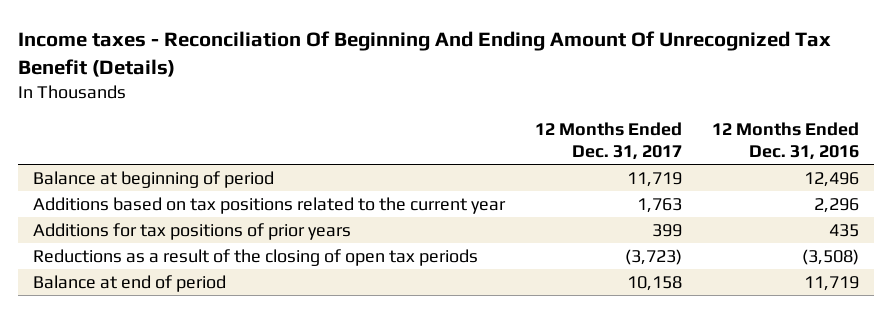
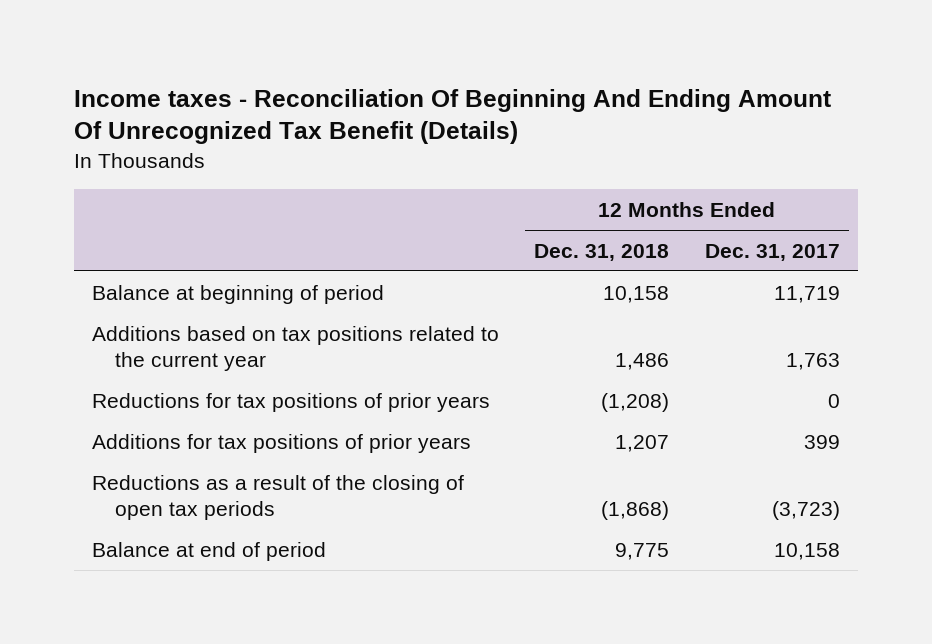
- | 12 Months Ended Dec. 31, 2017 | 12 Months Ended Dec. 31, 2016
+ | 12 Months Ended Dec. 31, 2018 | 12 Months Ended Dec. 31, 2017
+ Reductions for tax positions of prior years | (1,208) | 0

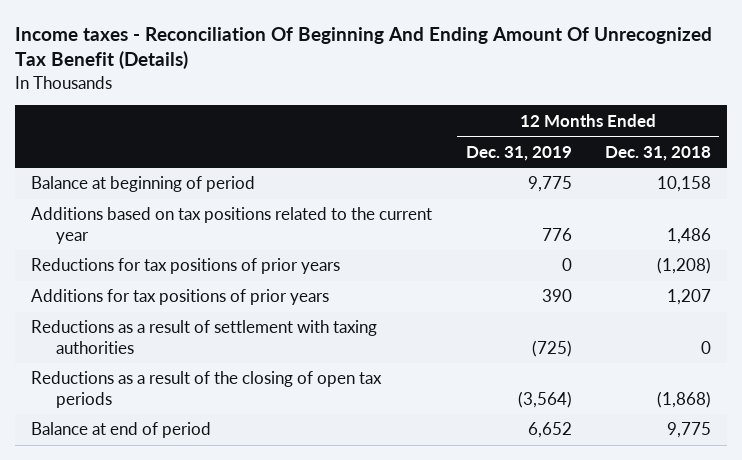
- | 12 Months Ended Dec. 31, 2018 | 12 Months Ended Dec. 31, 2017
+ | 12 Months Ended Dec. 31, 2019 | 12 Months Ended Dec. 31, 2018
+ Reductions as a result of settlement with taxing authorities | (725) | 0

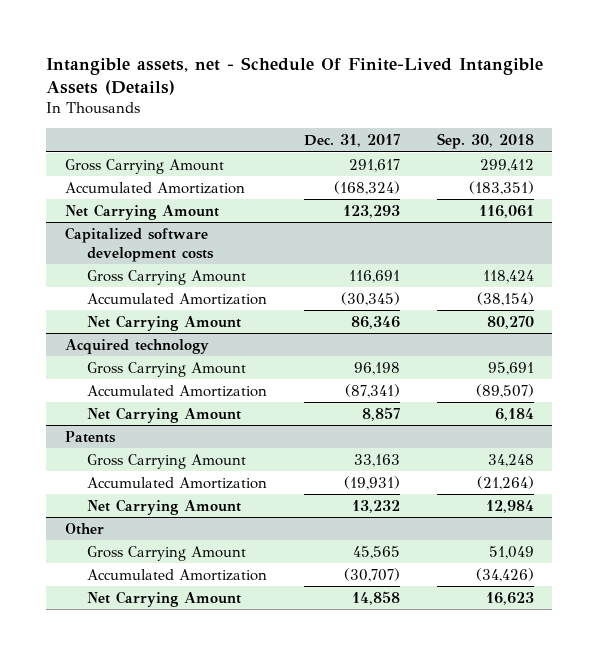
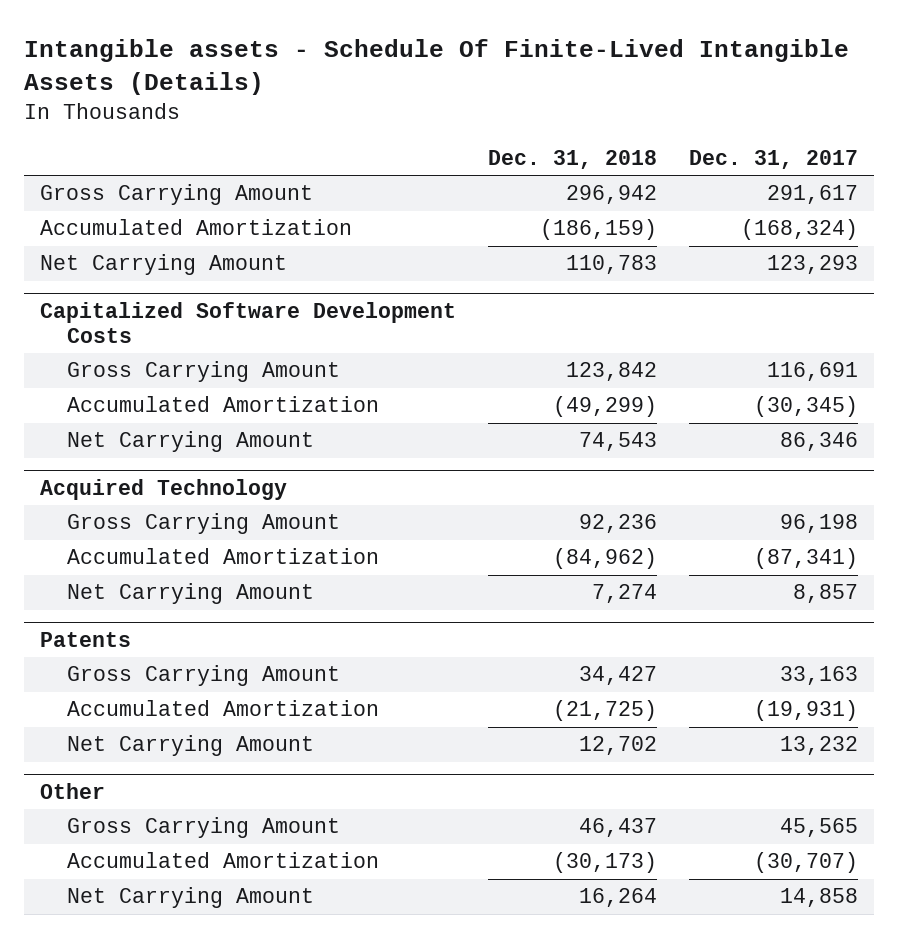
- Intangible assets, net - Schedule Of Finite-Lived Intangible Assets (Details)
+ Intangible assets - Schedule Of Finite-Lived Intangible Assets (Details)
- | Dec. 31, 2017 | Sep. 30, 2018
+ | Dec. 31, 2018 | Dec. 31, 2017
- Capitalized software development costs
+ Capitalized Software Development Costs
- Acquired technology
+ Acquired Technology

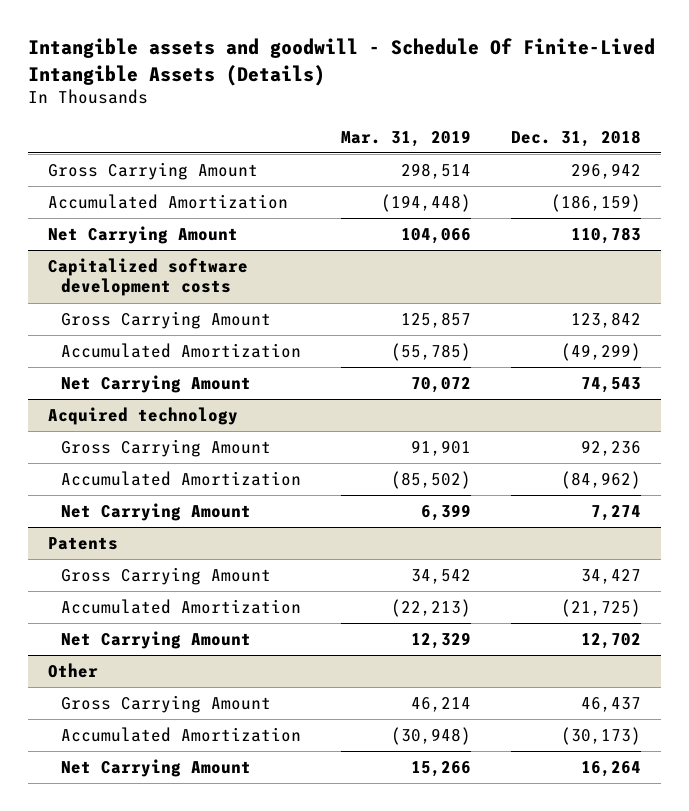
- Intangible assets - Schedule Of Finite-Lived Intangible Assets (Details)
+ Intangible assets and goodwill - Schedule Of Finite-Lived Intangible Assets (Details)
- | Dec. 31, 2018 | Dec. 31, 2017
+ | Mar. 31, 2019 | Dec. 31, 2018
- Capitalized Software Development Costs
+ Capitalized software development costs
- Acquired Technology
+ Acquired technology

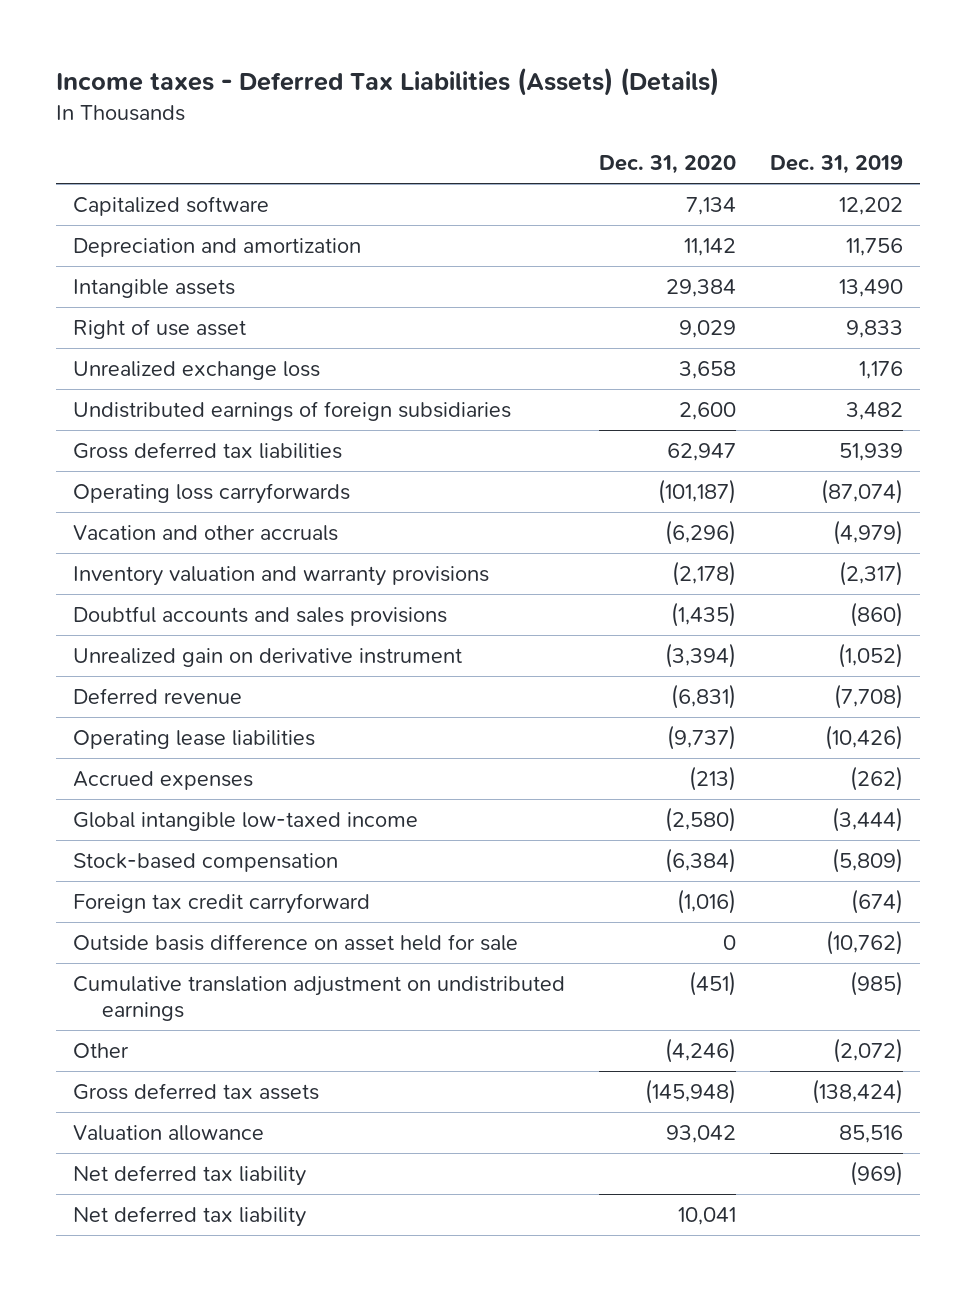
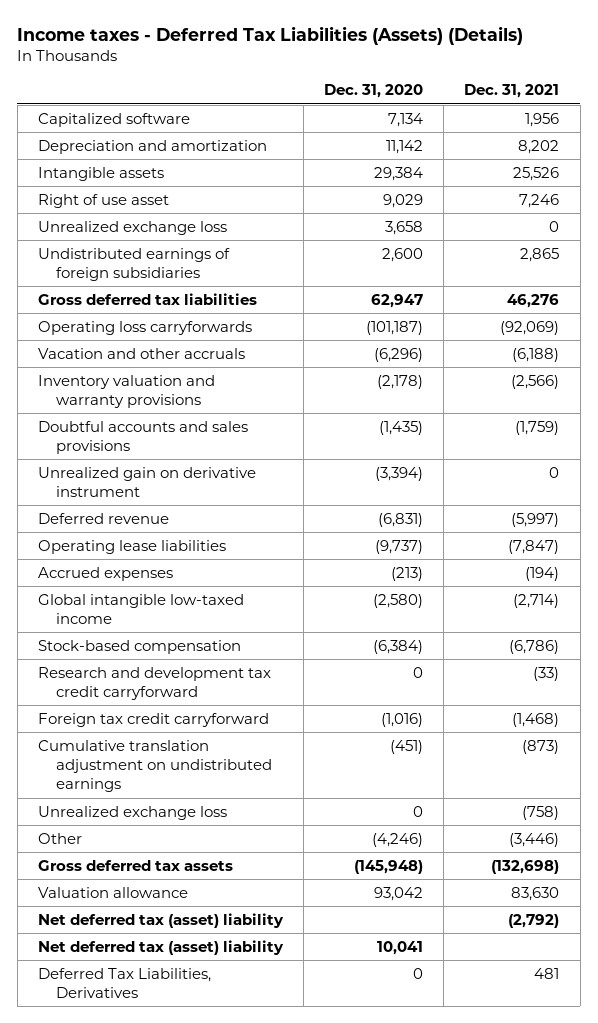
- | Dec. 31, 2020 | Dec. 31, 2019
+ | Dec. 31, 2020 | Dec. 31, 2021
+ Research and development tax credit carryforward | 0 | (33)
- Outside basis difference on asset held for sale | 0 | (10,762)
+ Unrealized exchange loss | 0 | (758)
- Net deferred tax liability | | (969)
- Net deferred tax liability | 10,041 |
+ Net deferred tax (asset) liability | | (2,792)
+ Net deferred tax (asset) liability | 10,041 |
+ Deferred Tax Liabilities, Derivatives | 0 | 481

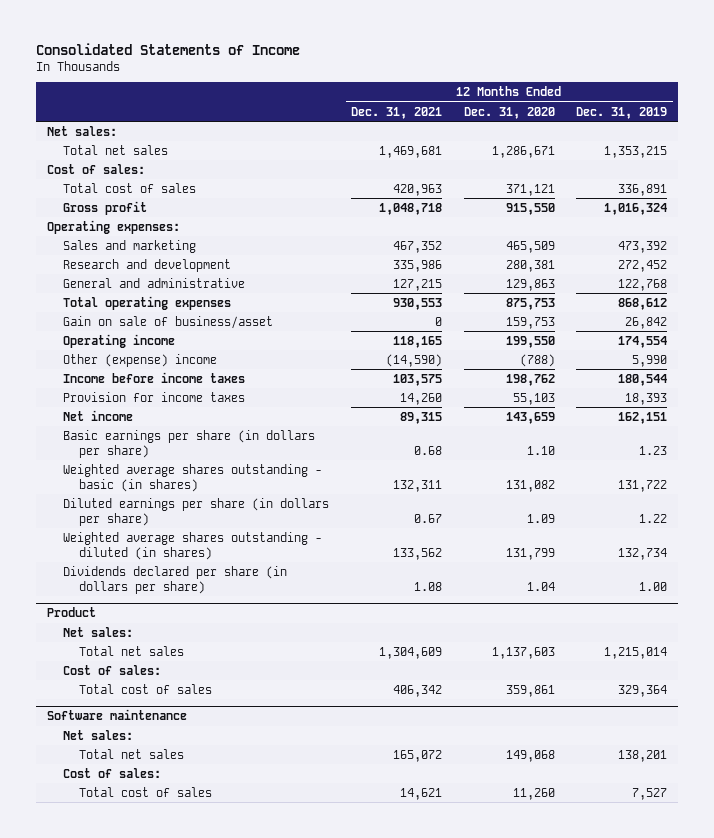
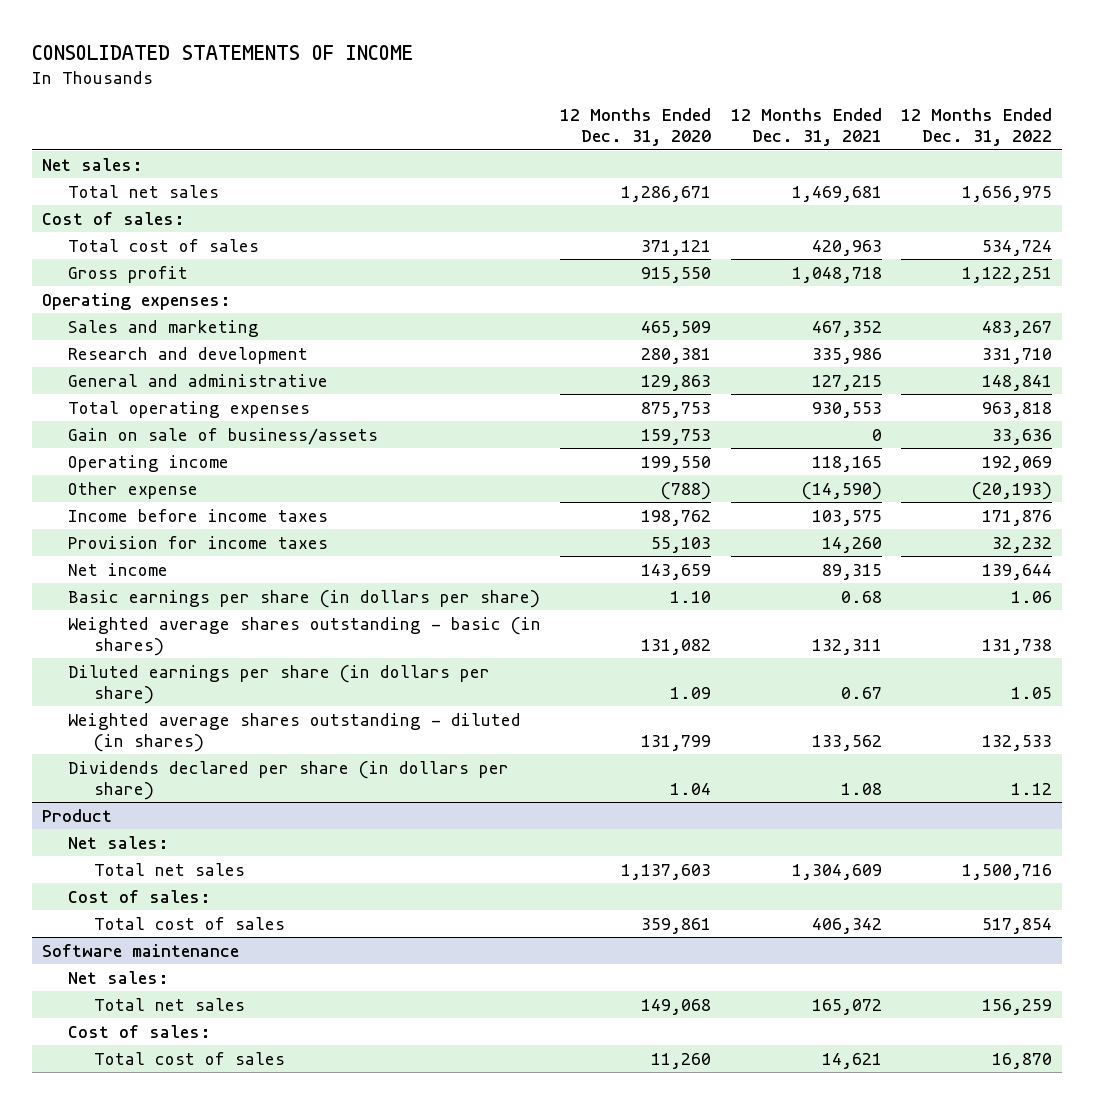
- Consolidated Statements of Income
+ CONSOLIDATED STATEMENTS OF INCOME
- | 12 Months Ended Dec. 31, 2021 | 12 Months Ended Dec. 31, 2020 | 12 Months Ended Dec. 31, 2019
+ | 12 Months Ended Dec. 31, 2020 | 12 Months Ended Dec. 31, 2021 | 12 Months Ended Dec. 31, 2022
- Gain on sale of business/asset | 0 | 159,753 | 26,842
+ Gain on sale of business/assets | 159,753 | 0 | 33,636
- Other (expense) income | (14,590) | (788) | 5,990
+ Other expense | (788) | (14,590) | (20,193)

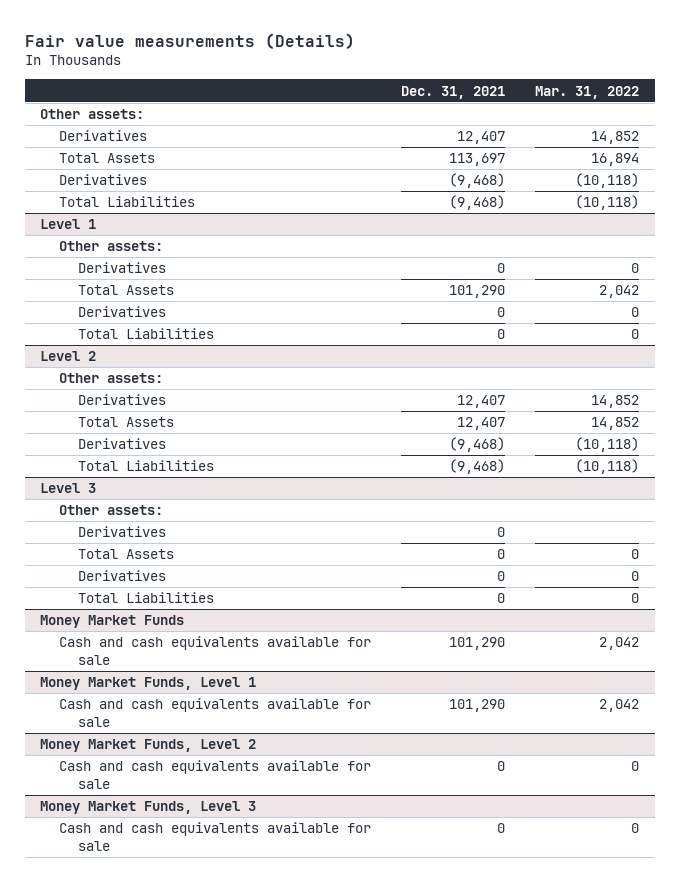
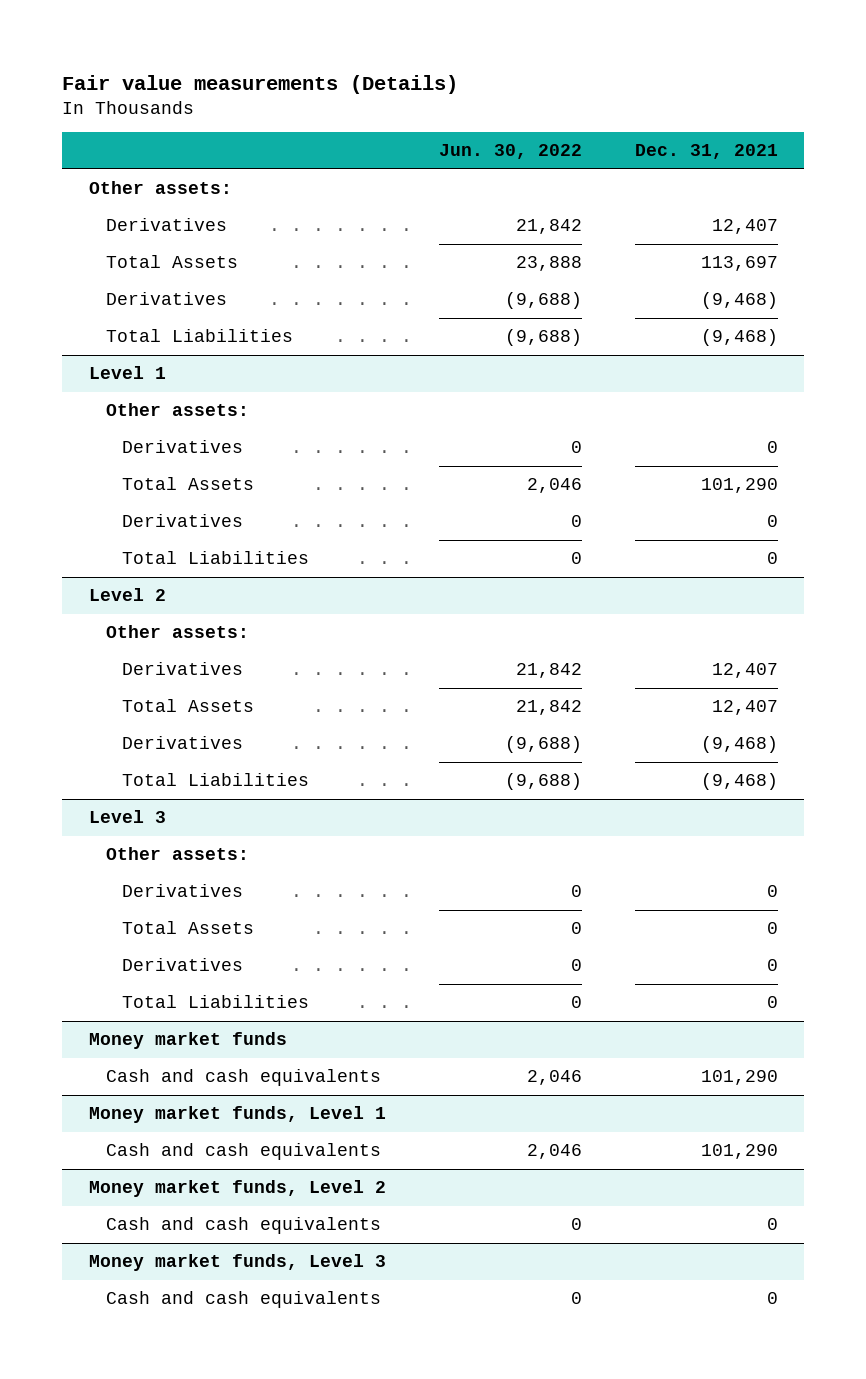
- | Dec. 31, 2021 | Mar. 31, 2022
+ | Jun. 30, 2022 | Dec. 31, 2021
- Money Market Funds
- Cash and cash equivalents available for sale | 101,290 | 2,042
- Money Market Funds, Level 1
- Cash and cash equivalents available for sale | 101,290 | 2,042
- Money Market Funds, Level 2
- Cash and cash equivalents available for sale | 0 | 0
- Money Market Funds, Level 3
- Cash and cash equivalents available for sale | 0 | 0
+ Money market funds
+ Cash and cash equivalents | 2,046 | 101,290
+ Money market funds, Level 1
+ Cash and cash equivalents | 2,046 | 101,290
+ Money market funds, Level 2
+ Cash and cash equivalents | 0 | 0
+ Money market funds, Level 3
+ Cash and cash equivalents | 0 | 0

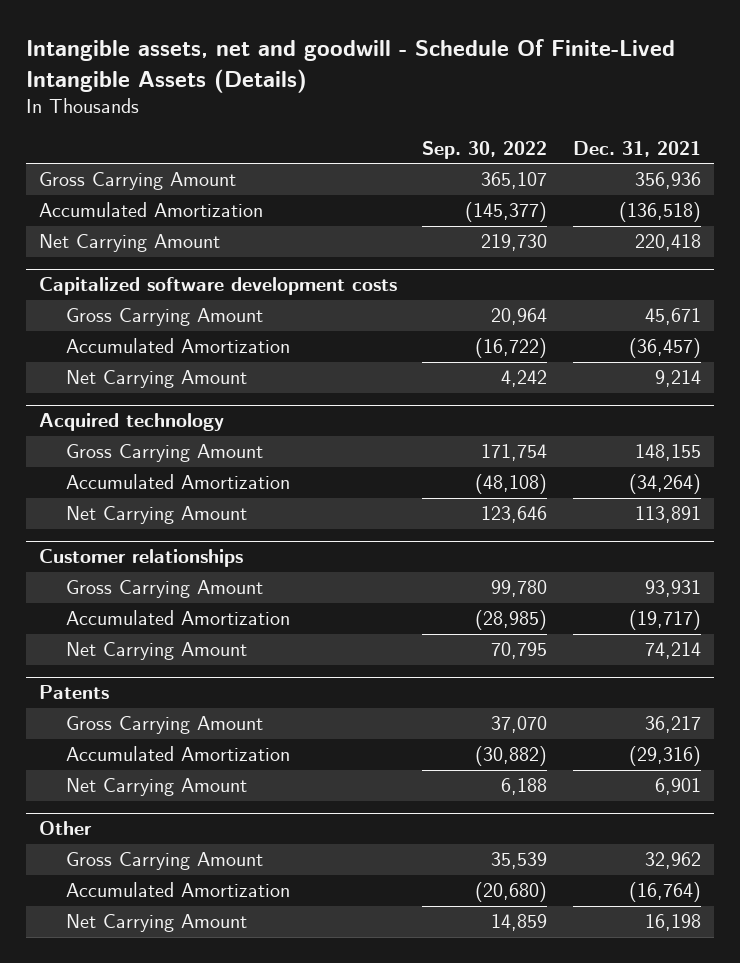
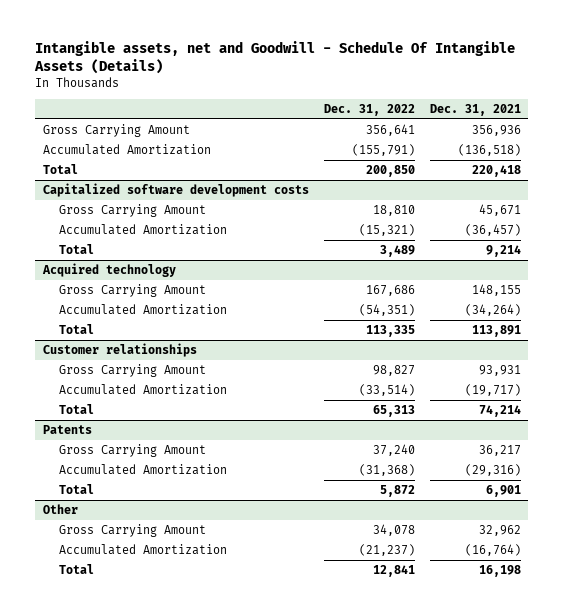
- Intangible assets, net and goodwill - Schedule Of Finite-Lived Intangible Assets (Details)
+ Intangible assets, net and Goodwill - Schedule Of Intangible Assets (Details)
- | Sep. 30, 2022 | Dec. 31, 2021
+ | Dec. 31, 2022 | Dec. 31, 2021
- Net Carrying Amount | 219,730 | 220,418
+ Total | 200,850 | 220,418
@ Capitalized software development costs
- Net Carrying Amount | 4,242 | 9,214
+ Total | 3,489 | 9,214
@ Acquired technology
- Net Carrying Amount | 123,646 | 113,891
+ Total | 113,335 | 113,891
@ Customer relationships
- Net Carrying Amount | 70,795 | 74,214
+ Total | 65,313 | 74,214
@ Patents
- Net Carrying Amount | 6,188 | 6,901
+ Total | 5,872 | 6,901
@ Other
- Net Carrying Amount | 14,859 | 16,198
+ Total | 12,841 | 16,198

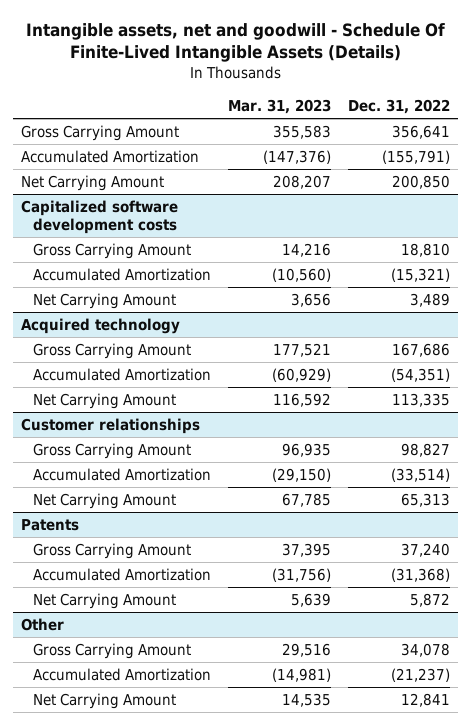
- Intangible assets, net and Goodwill - Schedule Of Intangible Assets (Details)
+ Intangible assets, net and goodwill - Schedule Of Finite-Lived Intangible Assets (Details)
- | Dec. 31, 2022 | Dec. 31, 2021
+ | Mar. 31, 2023 | Dec. 31, 2022
- Total | 200,850 | 220,418
+ Net Carrying Amount | 208,207 | 200,850
@ Capitalized software development costs
- Total | 3,489 | 9,214
+ Net Carrying Amount | 3,656 | 3,489
@ Acquired technology
- Total | 113,335 | 113,891
+ Net Carrying Amount | 116,592 | 113,335
@ Customer relationships
- Total | 65,313 | 74,214
+ Net Carrying Amount | 67,785 | 65,313
@ Patents
- Total | 5,872 | 6,901
+ Net Carrying Amount | 5,639 | 5,872
@ Other
- Total | 12,841 | 16,198
+ Net Carrying Amount | 14,535 | 12,841

